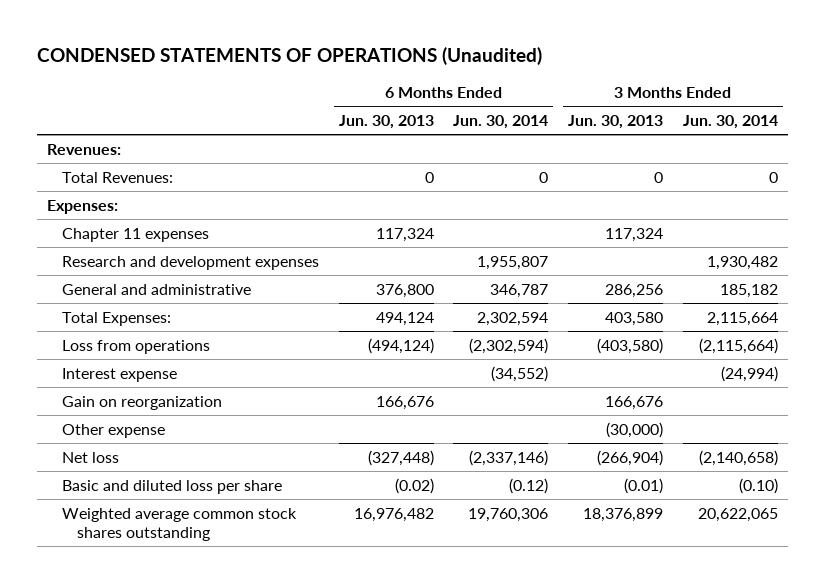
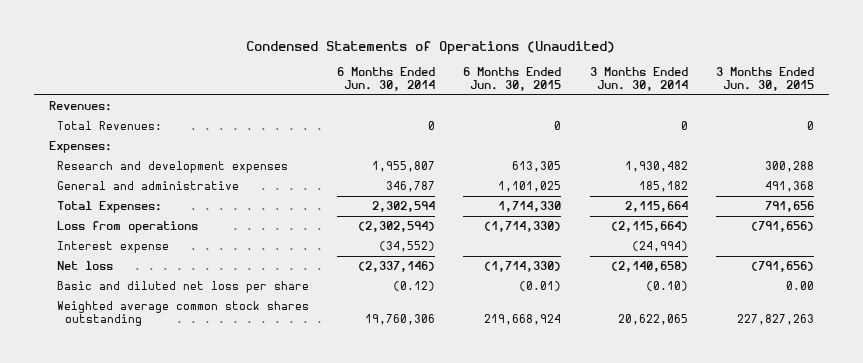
- CONDENSED STATEMENTS OF OPERATIONS (Unaudited)
+ Condensed Statements of Operations (Unaudited)
- | 6 Months Ended Jun. 30, 2013 | 6 Months Ended Jun. 30, 2014 | 3 Months Ended Jun. 30, 2013 | 3 Months Ended Jun. 30, 2014
+ | 6 Months Ended Jun. 30, 2014 | 6 Months Ended Jun. 30, 2015 | 3 Months Ended Jun. 30, 2014 | 3 Months Ended Jun. 30, 2015
- Chapter 11 expenses | 117,324 | | 117,324 |
- Gain on reorganization | 166,676 | | 166,676 |
- Other expense | | | (30,000) |
- Basic and diluted loss per share | (0.02) | (0.12) | (0.01) | (0.10)
+ Basic and diluted net loss per share | (0.12) | (0.01) | (0.10) | 0.00

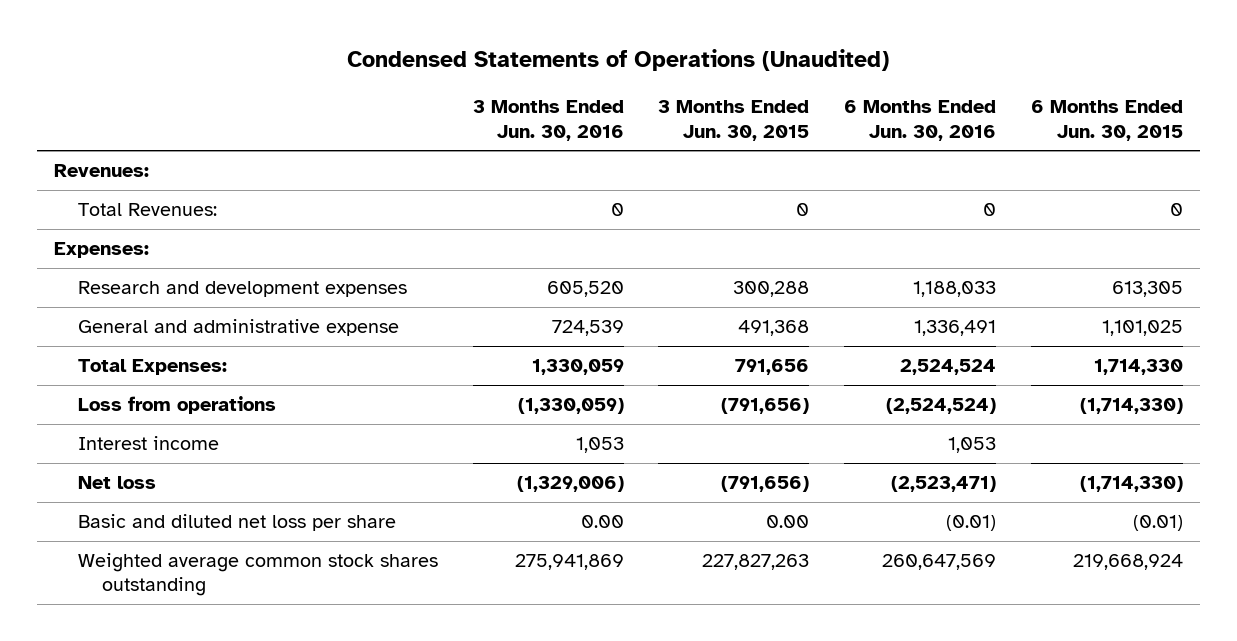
- | 6 Months Ended Jun. 30, 2014 | 6 Months Ended Jun. 30, 2015 | 3 Months Ended Jun. 30, 2014 | 3 Months Ended Jun. 30, 2015
+ | 3 Months Ended Jun. 30, 2016 | 3 Months Ended Jun. 30, 2015 | 6 Months Ended Jun. 30, 2016 | 6 Months Ended Jun. 30, 2015
- General and administrative | 346,787 | 1,101,025 | 185,182 | 491,368
+ General and administrative expense | 724,539 | 491,368 | 1,336,491 | 1,101,025
- Interest expense | (34,552) | | (24,994) |
+ Interest income | 1,053 | | 1,053 |

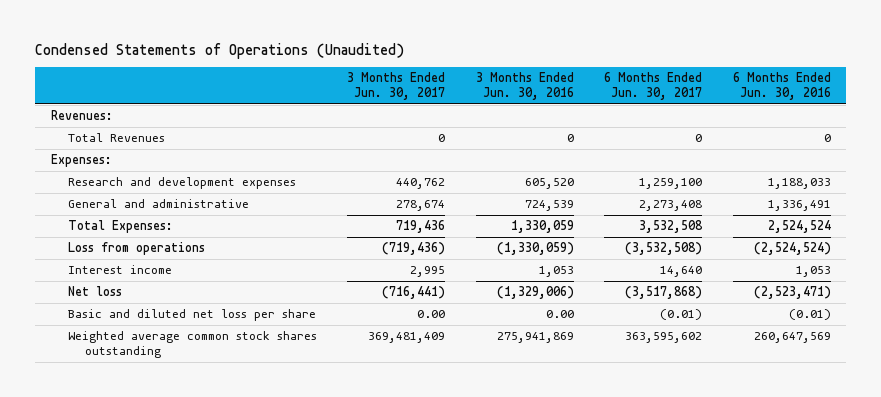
- | 3 Months Ended Jun. 30, 2016 | 3 Months Ended Jun. 30, 2015 | 6 Months Ended Jun. 30, 2016 | 6 Months Ended Jun. 30, 2015
+ | 3 Months Ended Jun. 30, 2017 | 3 Months Ended Jun. 30, 2016 | 6 Months Ended Jun. 30, 2017 | 6 Months Ended Jun. 30, 2016
- Total Revenues: | 0 | 0 | 0 | 0
+ Total Revenues | 0 | 0 | 0 | 0
- General and administrative expense | 724,539 | 491,368 | 1,336,491 | 1,101,025
+ General and administrative | 278,674 | 724,539 | 2,273,408 | 1,336,491

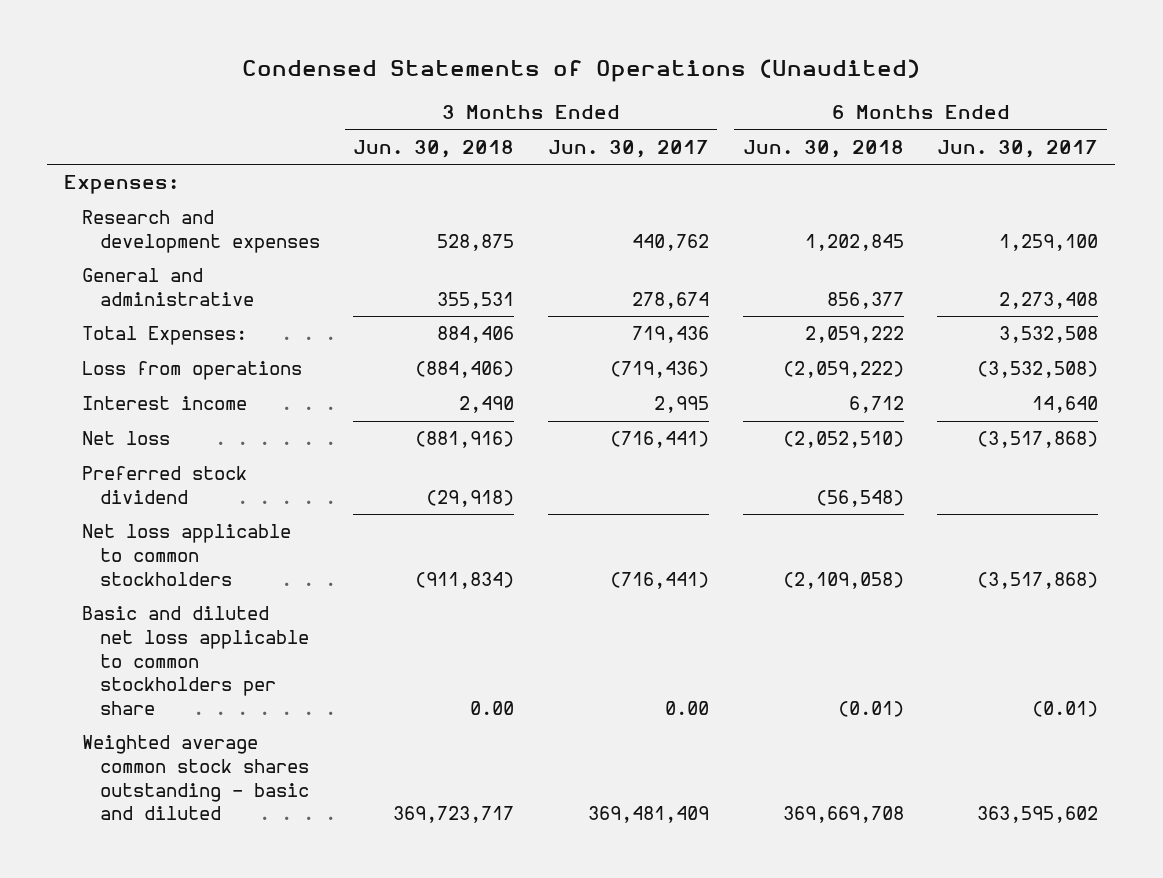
- | 3 Months Ended Jun. 30, 2017 | 3 Months Ended Jun. 30, 2016 | 6 Months Ended Jun. 30, 2017 | 6 Months Ended Jun. 30, 2016
+ | 3 Months Ended Jun. 30, 2018 | 3 Months Ended Jun. 30, 2017 | 6 Months Ended Jun. 30, 2018 | 6 Months Ended Jun. 30, 2017
- Revenues:
- Total Revenues | 0 | 0 | 0 | 0
- Basic and diluted net loss per share | 0.00 | 0.00 | (0.01) | (0.01)
- Weighted average common stock shares outstanding | 369,481,409 | 275,941,869 | 363,595,602 | 260,647,569
+ Preferred stock dividend | (29,918) | | (56,548) |
+ Net loss applicable to common stockholders | (911,834) | (716,441) | (2,109,058) | (3,517,868)
+ Basic and diluted net loss applicable to common stockholders per share | 0.00 | 0.00 | (0.01) | (0.01)
+ Weighted average common stock shares outstanding - basic and diluted | 369,723,717 | 369,481,409 | 369,669,708 | 363,595,602

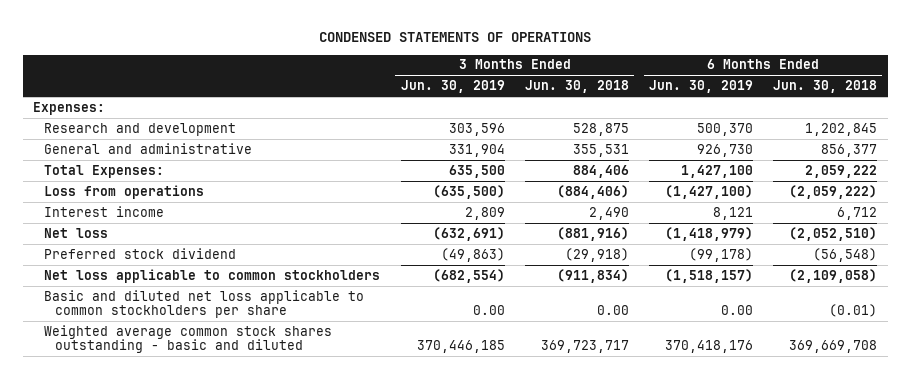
- Condensed Statements of Operations (Unaudited)
+ CONDENSED STATEMENTS OF OPERATIONS
- | 3 Months Ended Jun. 30, 2018 | 3 Months Ended Jun. 30, 2017 | 6 Months Ended Jun. 30, 2018 | 6 Months Ended Jun. 30, 2017
+ | 3 Months Ended Jun. 30, 2019 | 3 Months Ended Jun. 30, 2018 | 6 Months Ended Jun. 30, 2019 | 6 Months Ended Jun. 30, 2018
- Research and development expenses | 528,875 | 440,762 | 1,202,845 | 1,259,100
+ Research and development | 303,596 | 528,875 | 500,370 | 1,202,845

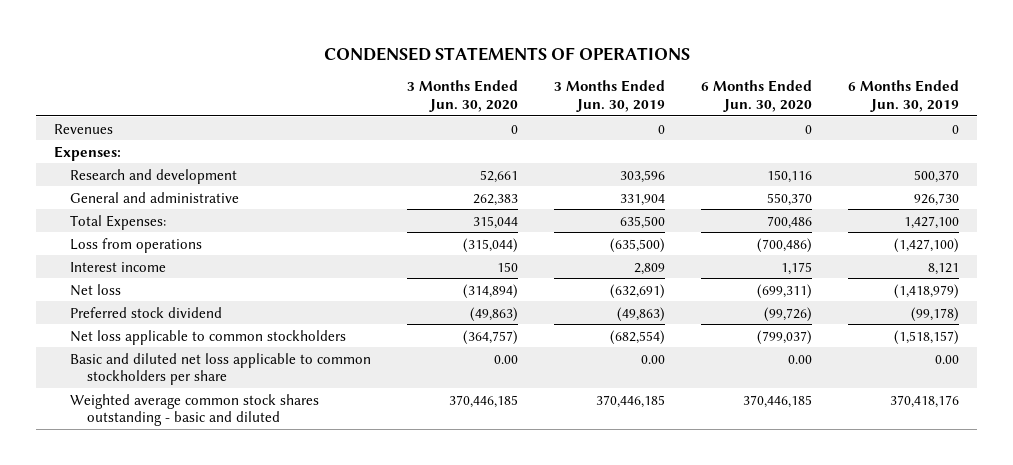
- | 3 Months Ended Jun. 30, 2019 | 3 Months Ended Jun. 30, 2018 | 6 Months Ended Jun. 30, 2019 | 6 Months Ended Jun. 30, 2018
+ | 3 Months Ended Jun. 30, 2020 | 3 Months Ended Jun. 30, 2019 | 6 Months Ended Jun. 30, 2020 | 6 Months Ended Jun. 30, 2019
+ Revenues | 0 | 0 | 0 | 0

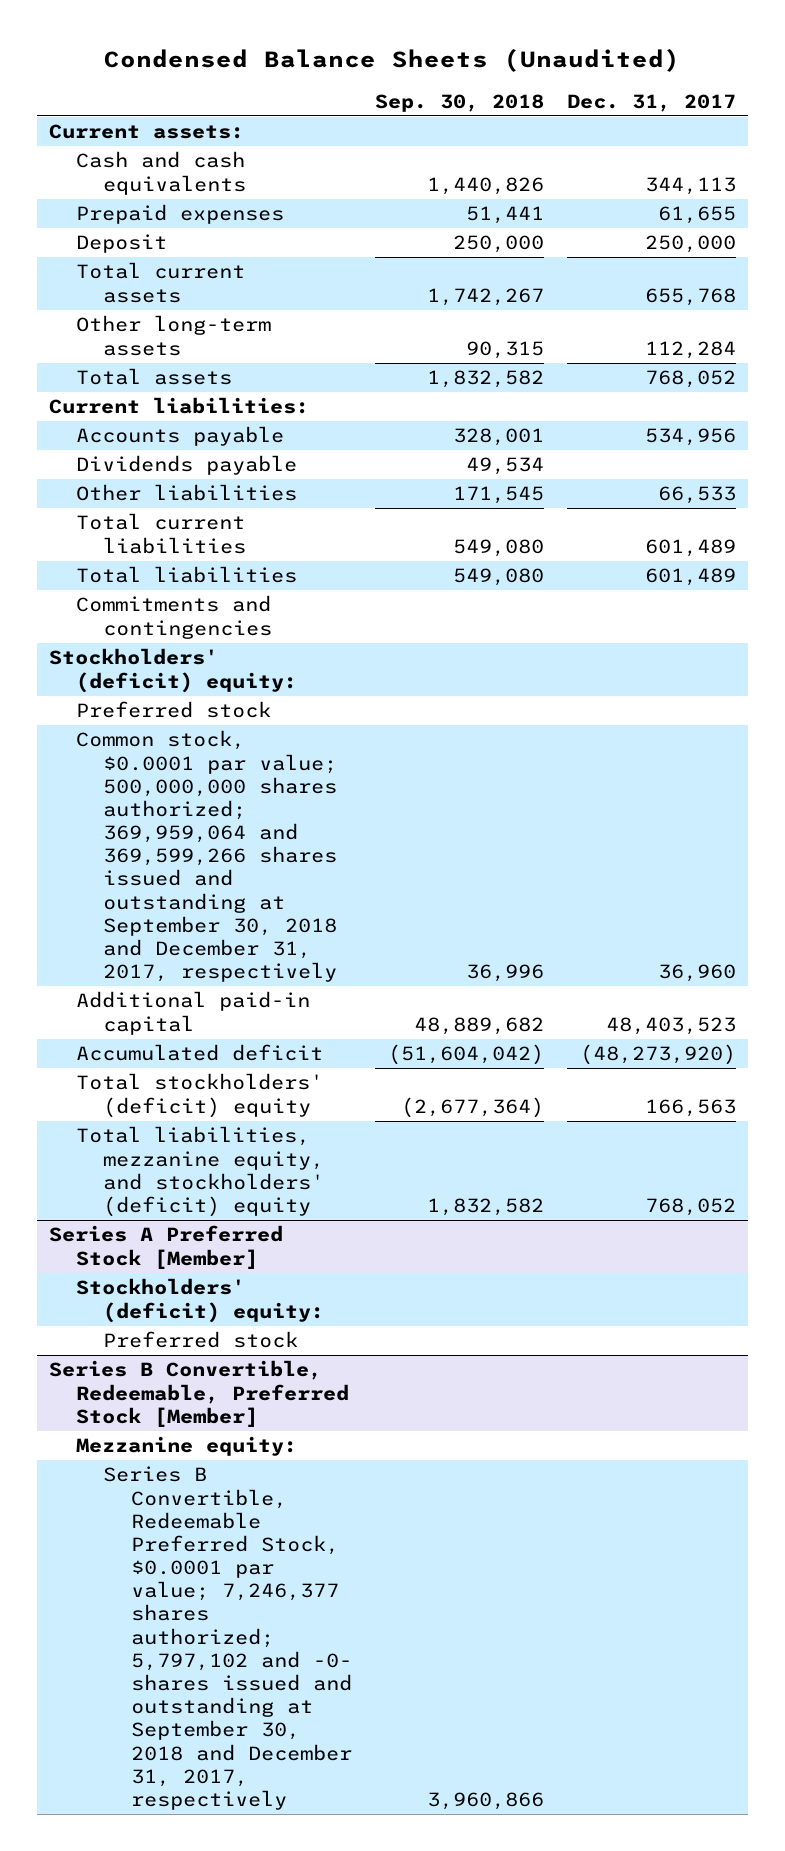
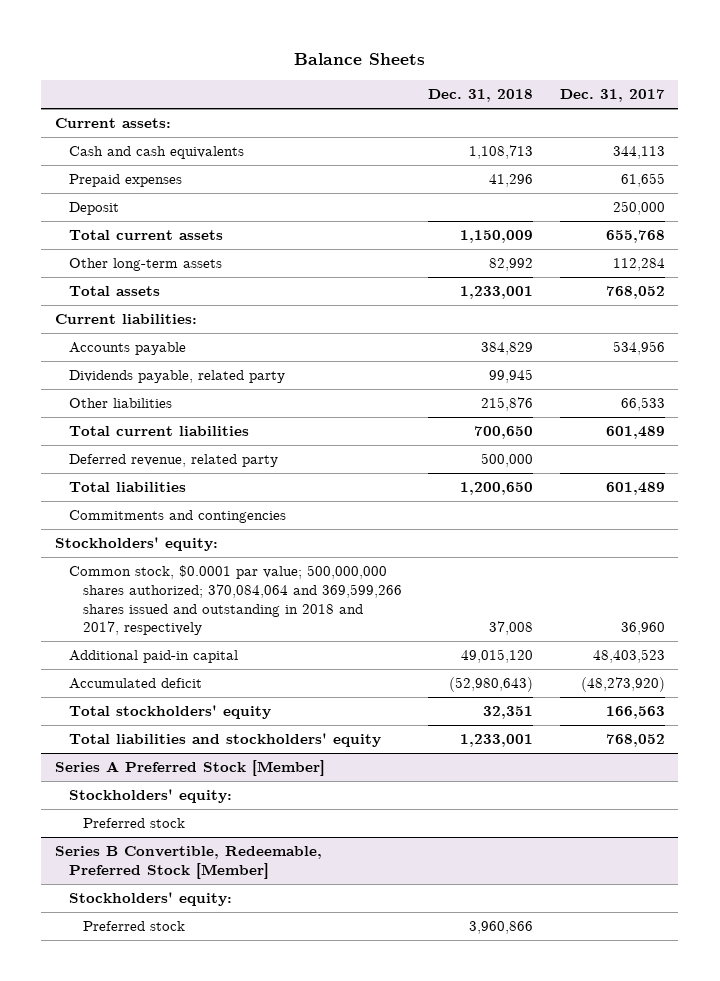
- Condensed Balance Sheets (Unaudited)
+ Balance Sheets
- | Sep. 30, 2018 | Dec. 31, 2017
+ | Dec. 31, 2018 | Dec. 31, 2017
- Dividends payable | 49,534 |
+ Dividends payable, related party | 99,945 |
+ Deferred revenue, related party | 500,000 |
- Stockholders' (deficit) equity:
- Preferred stock
- Common stock, $0.0001 par value; 500,000,000 shares authorized; 369,959,064 and 369,599,266 shares issued and outstanding at September 30, 2018 and December 31, 2017, respectively | 36,996 | 36,960
+ Stockholders' equity:
+ Common stock, $0.0001 par value; 500,000,000 shares authorized; 370,084,064 and 369,599,266 shares issued and outstanding in 2018 and 2017, respectively | 37,008 | 36,960
- Total stockholders' (deficit) equity | (2,677,364) | 166,563
- Total liabilities, mezzanine equity, and stockholders' (deficit) equity | 1,832,582 | 768,052
+ Total stockholders' equity | 32,351 | 166,563
+ Total liabilities and stockholders' equity | 1,233,001 | 768,052
@ Series A Preferred Stock [Member]
- Stockholders' (deficit) equity:
+ Stockholders' equity:
@ Series B Convertible, Redeemable, Preferred Stock [Member]
- Mezzanine equity:
- Series B Convertible, Redeemable Preferred Stock, $0.0001 par value; 7,246,377 shares authorized; 5,797,102 and -0- shares issued and outstanding at September 30, 2018 and December 31, 2017, respectively | 3,960,866 |
+ Stockholders' equity:
+ Preferred stock | 3,960,866 |

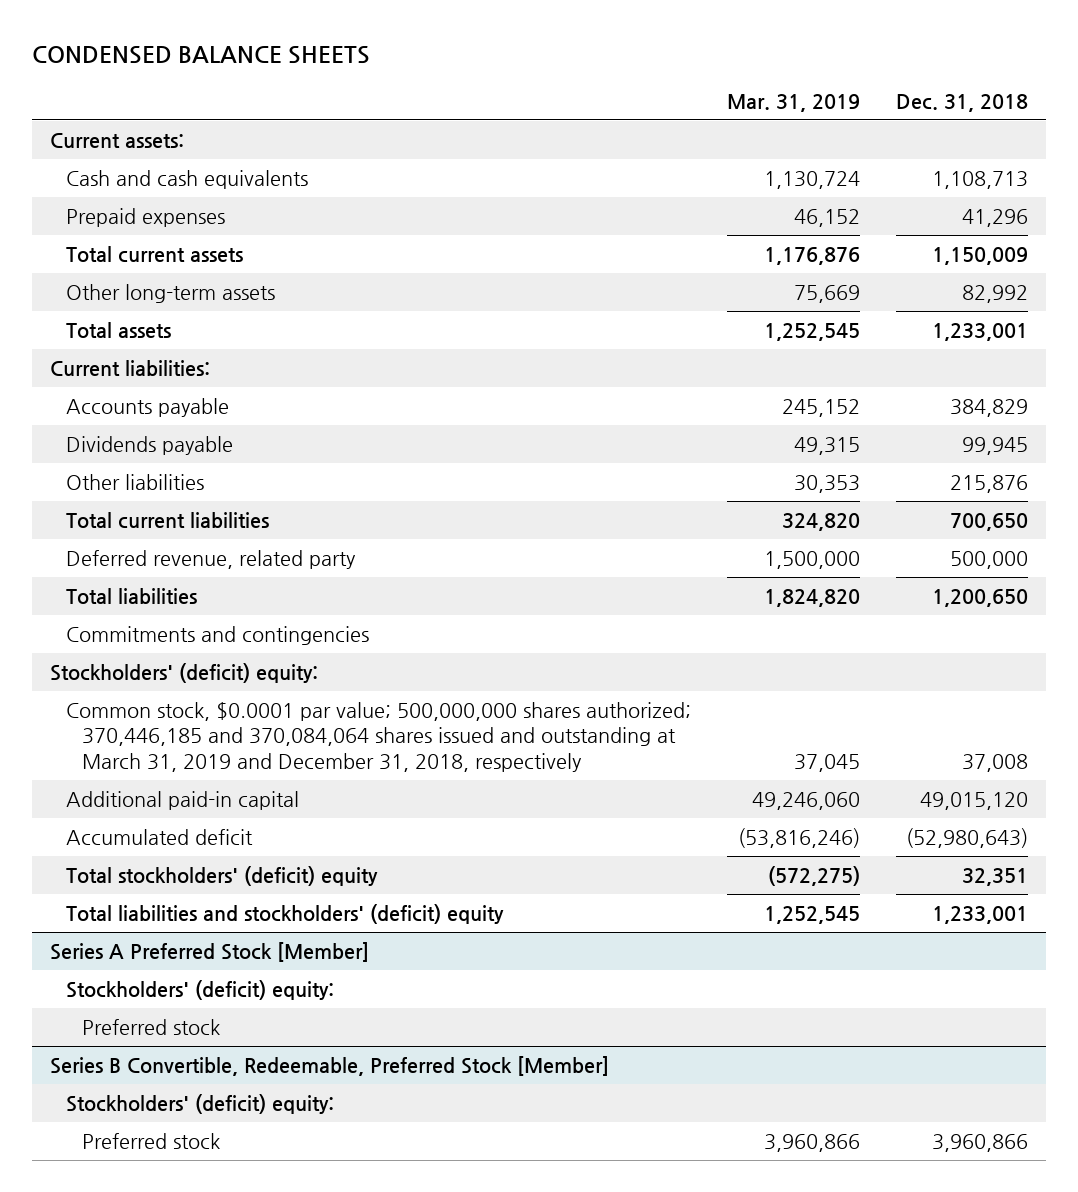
- Balance Sheets
+ CONDENSED BALANCE SHEETS
- | Dec. 31, 2018 | Dec. 31, 2017
+ | Mar. 31, 2019 | Dec. 31, 2018
- Deposit | | 250,000
- Dividends payable, related party | 99,945 |
+ Dividends payable | 49,315 | 99,945
- Stockholders' equity:
- Common stock, $0.0001 par value; 500,000,000 shares authorized; 370,084,064 and 369,599,266 shares issued and outstanding in 2018 and 2017, respectively | 37,008 | 36,960
+ Stockholders' (deficit) equity:
+ Common stock, $0.0001 par value; 500,000,000 shares authorized; 370,446,185 and 370,084,064 shares issued and outstanding at March 31, 2019 and December 31, 2018, respectively | 37,045 | 37,008
- Total stockholders' equity | 32,351 | 166,563
- Total liabilities and stockholders' equity | 1,233,001 | 768,052
+ Total stockholders' (deficit) equity | (572,275) | 32,351
+ Total liabilities and stockholders' (deficit) equity | 1,252,545 | 1,233,001
@ Series A Preferred Stock [Member]
- Stockholders' equity:
+ Stockholders' (deficit) equity:
@ Series B Convertible, Redeemable, Preferred Stock [Member]
- Stockholders' equity:
+ Stockholders' (deficit) equity:

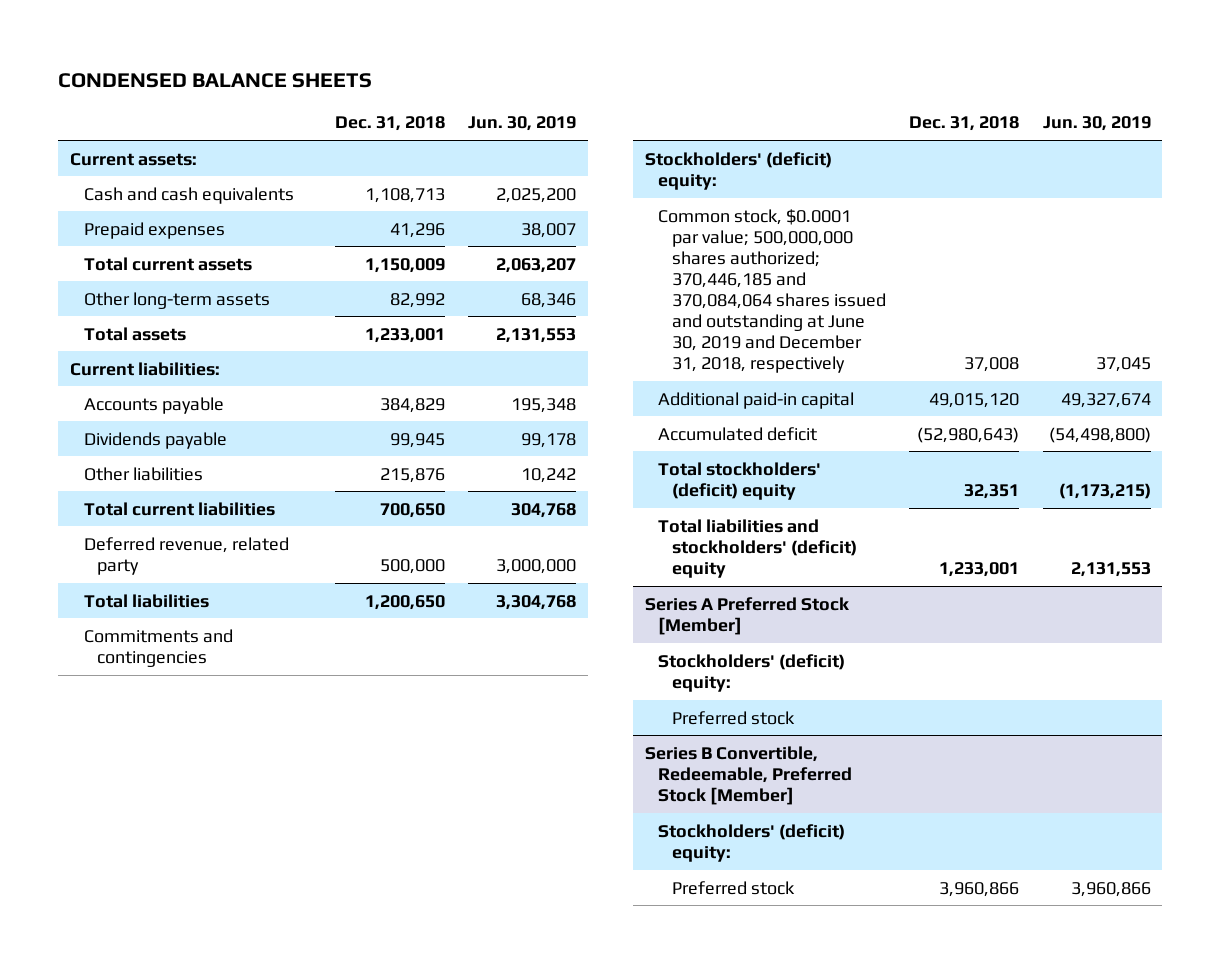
- | Mar. 31, 2019 | Dec. 31, 2018
+ | Dec. 31, 2018 | Jun. 30, 2019
- Common stock, $0.0001 par value; 500,000,000 shares authorized; 370,446,185 and 370,084,064 shares issued and outstanding at March 31, 2019 and December 31, 2018, respectively | 37,045 | 37,008
+ Common stock, $0.0001 par value; 500,000,000 shares authorized; 370,446,185 and 370,084,064 shares issued and outstanding at June 30, 2019 and December 31, 2018, respectively | 37,008 | 37,045

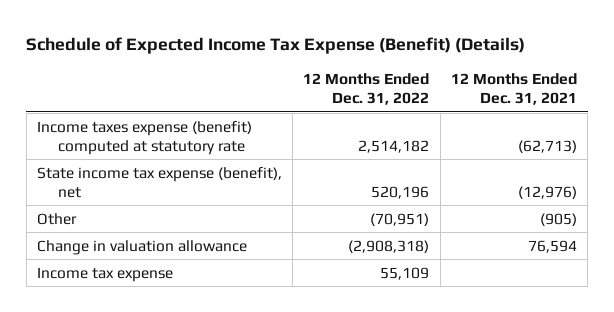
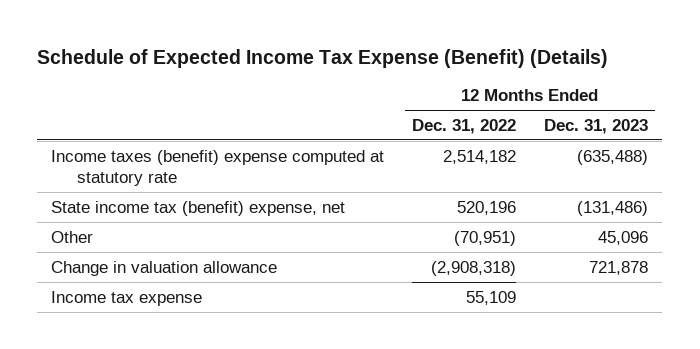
- | 12 Months Ended Dec. 31, 2022 | 12 Months Ended Dec. 31, 2021
+ | 12 Months Ended Dec. 31, 2022 | 12 Months Ended Dec. 31, 2023
- Income taxes expense (benefit) computed at statutory rate | 2,514,182 | (62,713)
- State income tax expense (benefit), net | 520,196 | (12,976)
+ Income taxes (benefit) expense computed at statutory rate | 2,514,182 | (635,488)
+ State income tax (benefit) expense, net | 520,196 | (131,486)

